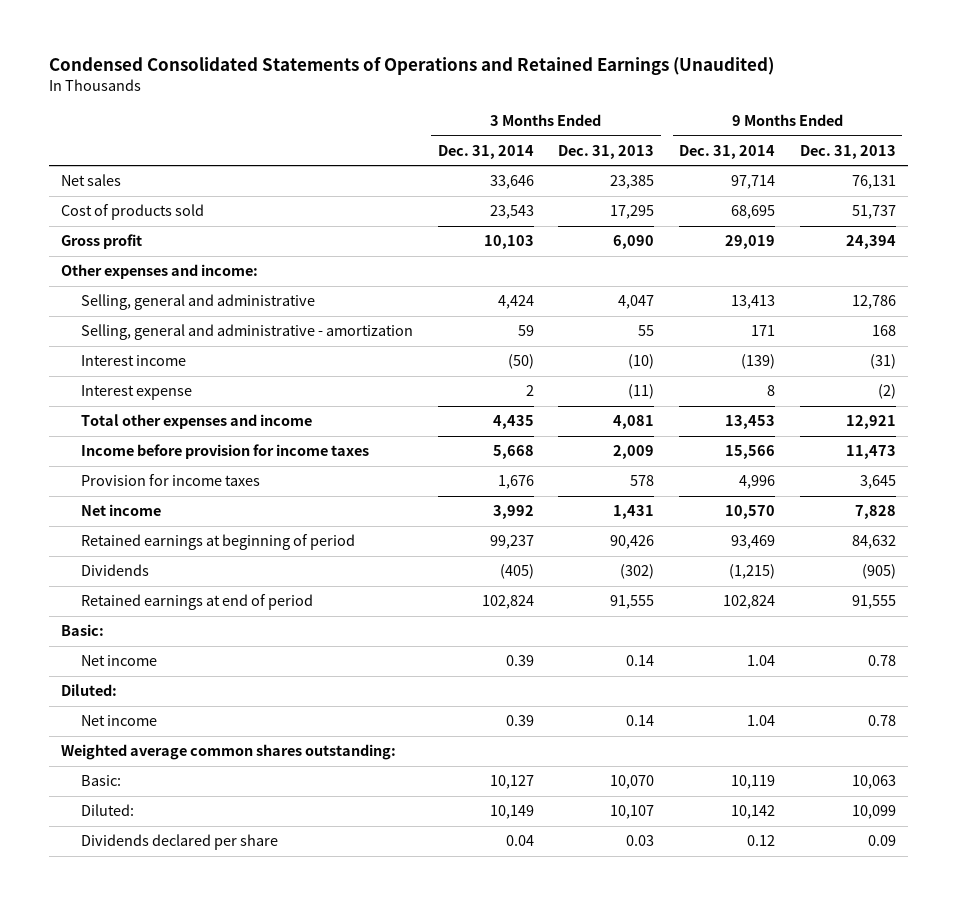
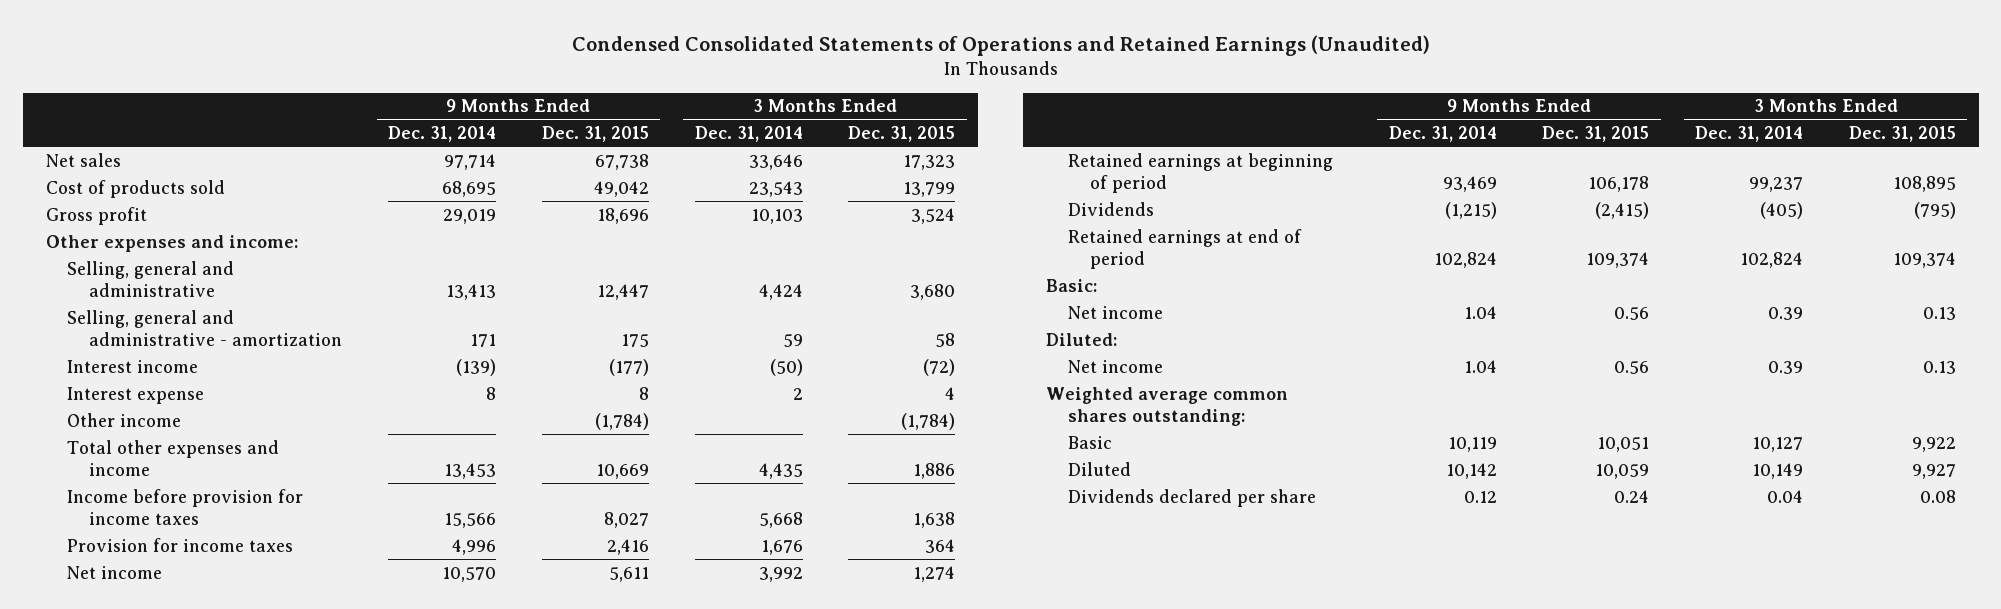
- | 3 Months Ended Dec. 31, 2014 | 3 Months Ended Dec. 31, 2013 | 9 Months Ended Dec. 31, 2014 | 9 Months Ended Dec. 31, 2013
+ | 9 Months Ended Dec. 31, 2014 | 9 Months Ended Dec. 31, 2015 | 3 Months Ended Dec. 31, 2014 | 3 Months Ended Dec. 31, 2015
+ Other income | | (1,784) | | (1,784)
- Basic: | 10,127 | 10,070 | 10,119 | 10,063
- Diluted: | 10,149 | 10,107 | 10,142 | 10,099
+ Basic | 10,119 | 10,051 | 10,127 | 9,922
+ Diluted | 10,142 | 10,059 | 10,149 | 9,927

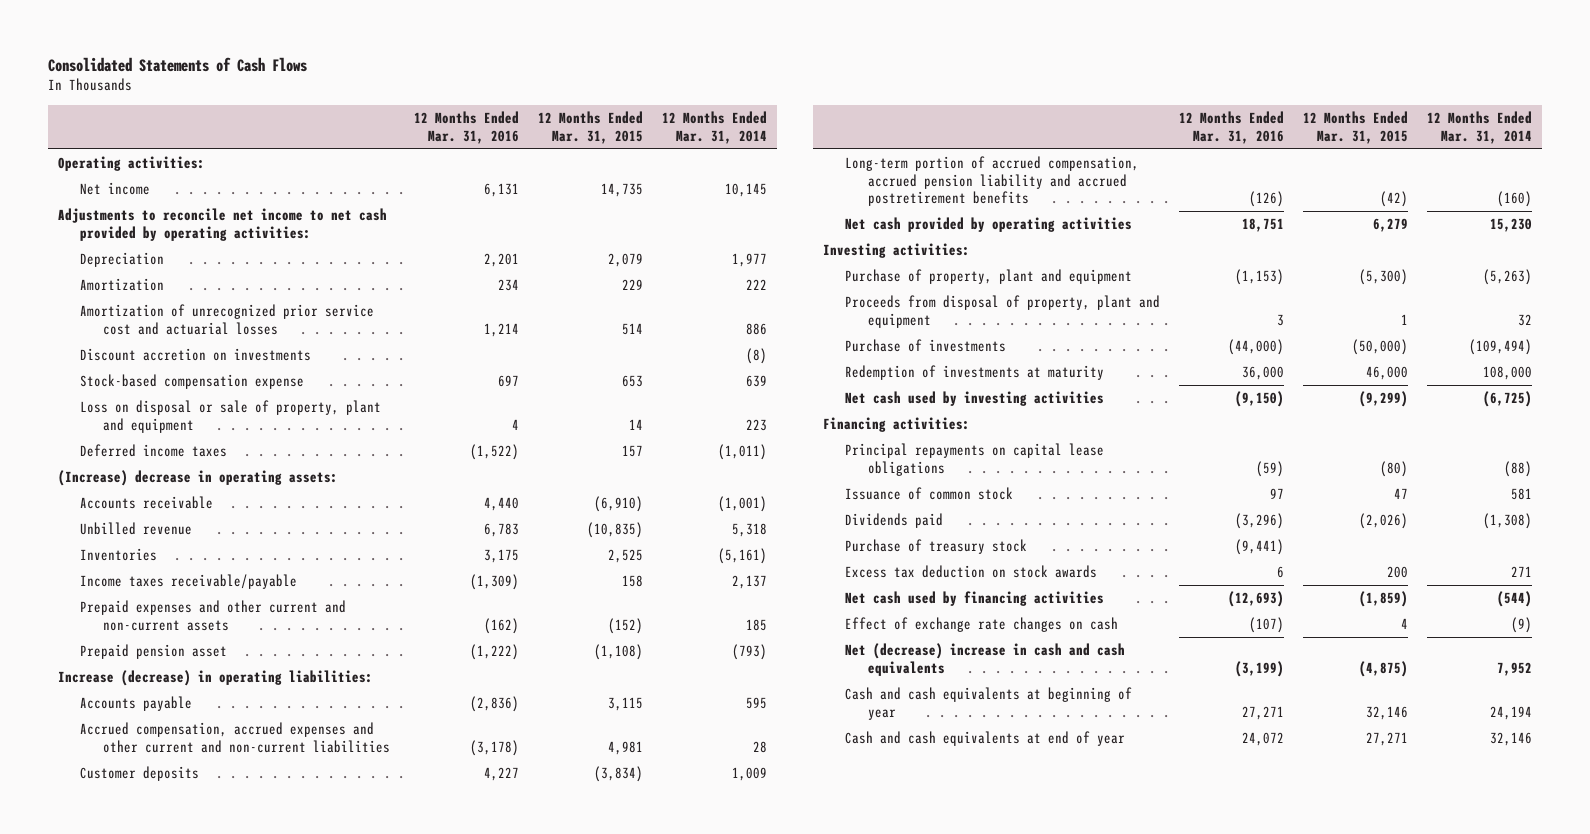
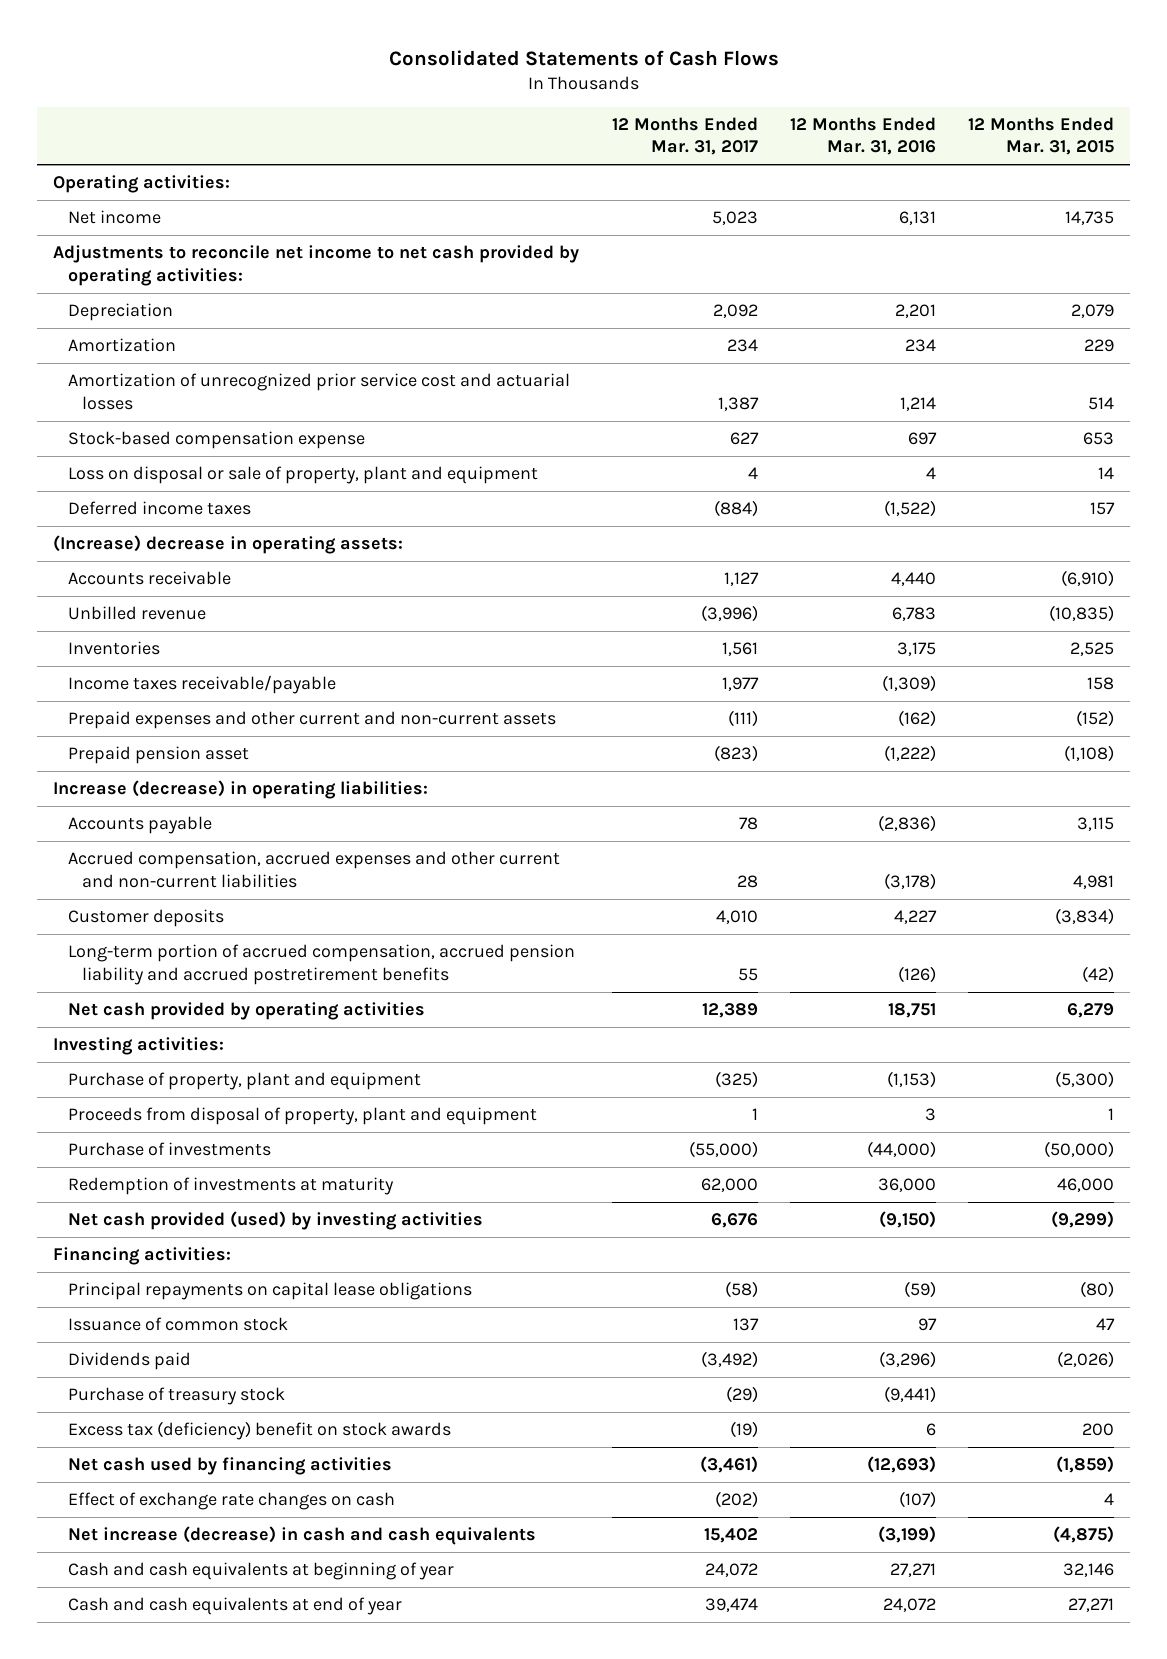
- | 12 Months Ended Mar. 31, 2016 | 12 Months Ended Mar. 31, 2015 | 12 Months Ended Mar. 31, 2014
+ | 12 Months Ended Mar. 31, 2017 | 12 Months Ended Mar. 31, 2016 | 12 Months Ended Mar. 31, 2015
- Discount accretion on investments | | | (8)
- Net cash used by investing activities | (9,150) | (9,299) | (6,725)
+ Net cash provided (used) by investing activities | 6,676 | (9,150) | (9,299)
- Excess tax deduction on stock awards | 6 | 200 | 271
+ Excess tax (deficiency) benefit on stock awards | (19) | 6 | 200
- Net (decrease) increase in cash and cash equivalents | (3,199) | (4,875) | 7,952
+ Net increase (decrease) in cash and cash equivalents | 15,402 | (3,199) | (4,875)

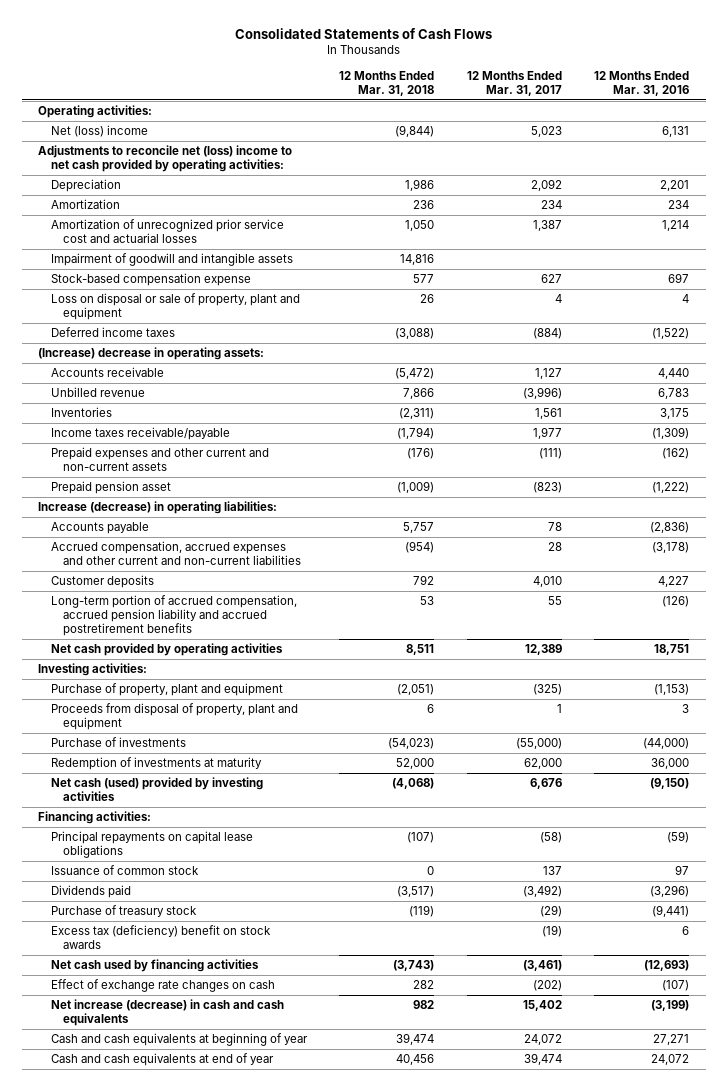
- | 12 Months Ended Mar. 31, 2017 | 12 Months Ended Mar. 31, 2016 | 12 Months Ended Mar. 31, 2015
+ | 12 Months Ended Mar. 31, 2018 | 12 Months Ended Mar. 31, 2017 | 12 Months Ended Mar. 31, 2016
- Net income | 5,023 | 6,131 | 14,735
- Adjustments to reconcile net income to net cash provided by operating activities:
+ Net (loss) income | (9,844) | 5,023 | 6,131
+ Adjustments to reconcile net (loss) income to net cash provided by operating activities:
+ Impairment of goodwill and intangible assets | 14,816 | |
- Net cash provided (used) by investing activities | 6,676 | (9,150) | (9,299)
+ Net cash (used) provided by investing activities | (4,068) | 6,676 | (9,150)

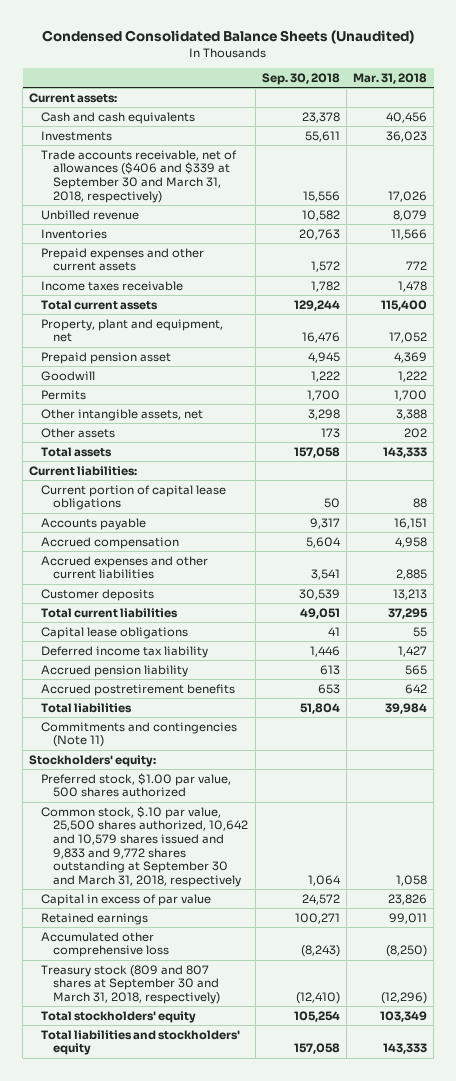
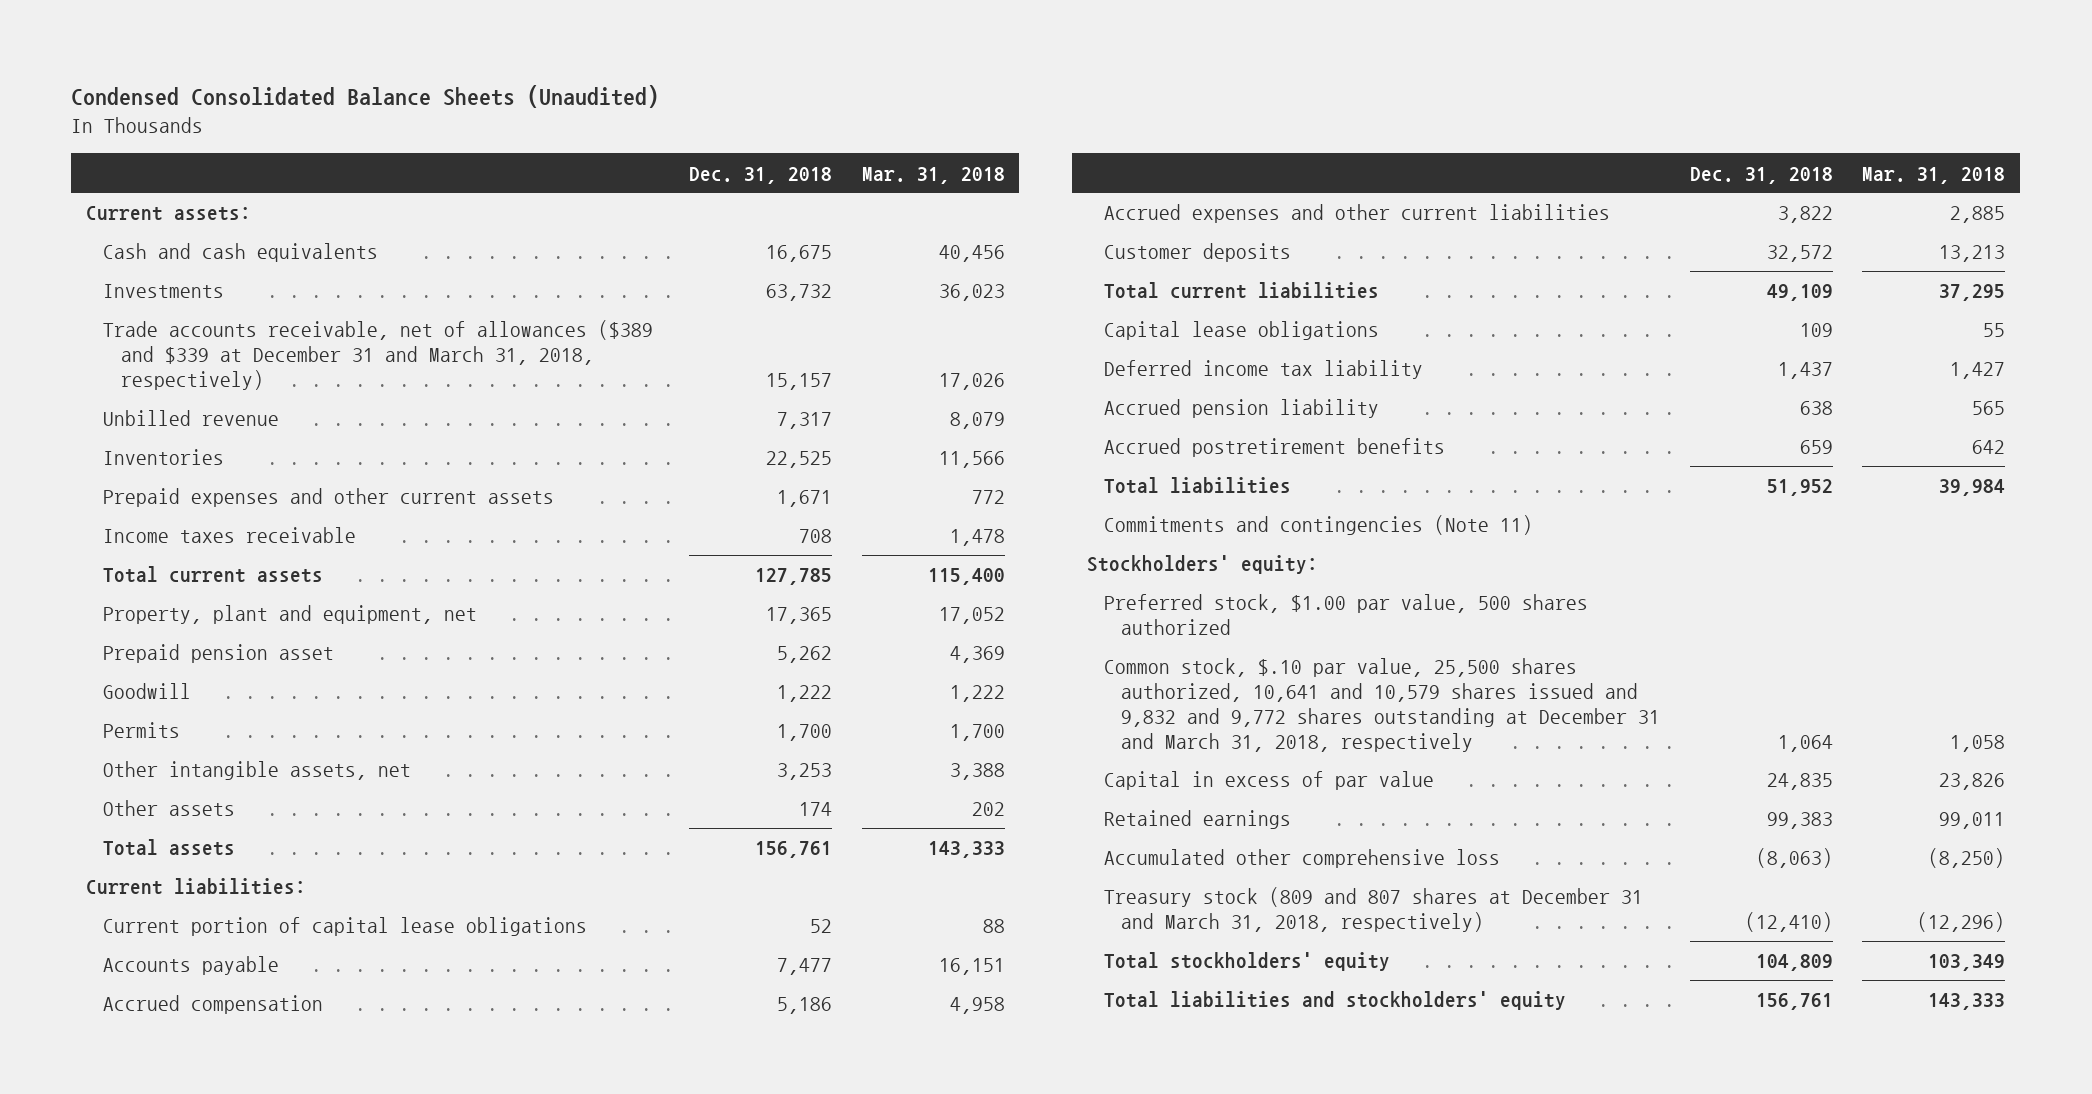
- | Sep. 30, 2018 | Mar. 31, 2018
+ | Dec. 31, 2018 | Mar. 31, 2018
- Trade accounts receivable, net of allowances ($406 and $339 at September 30 and March 31, 2018, respectively) | 15,556 | 17,026
+ Trade accounts receivable, net of allowances ($389 and $339 at December 31 and March 31, 2018, respectively) | 15,157 | 17,026
- Common stock, $.10 par value, 25,500 shares authorized, 10,642 and 10,579 shares issued and 9,833 and 9,772 shares outstanding at September 30 and March 31, 2018, respectively | 1,064 | 1,058
+ Common stock, $.10 par value, 25,500 shares authorized, 10,641 and 10,579 shares issued and 9,832 and 9,772 shares outstanding at December 31 and March 31, 2018, respectively | 1,064 | 1,058
- Treasury stock (809 and 807 shares at September 30 and March 31, 2018, respectively) | (12,410) | (12,296)
+ Treasury stock (809 and 807 shares at December 31 and March 31, 2018, respectively) | (12,410) | (12,296)

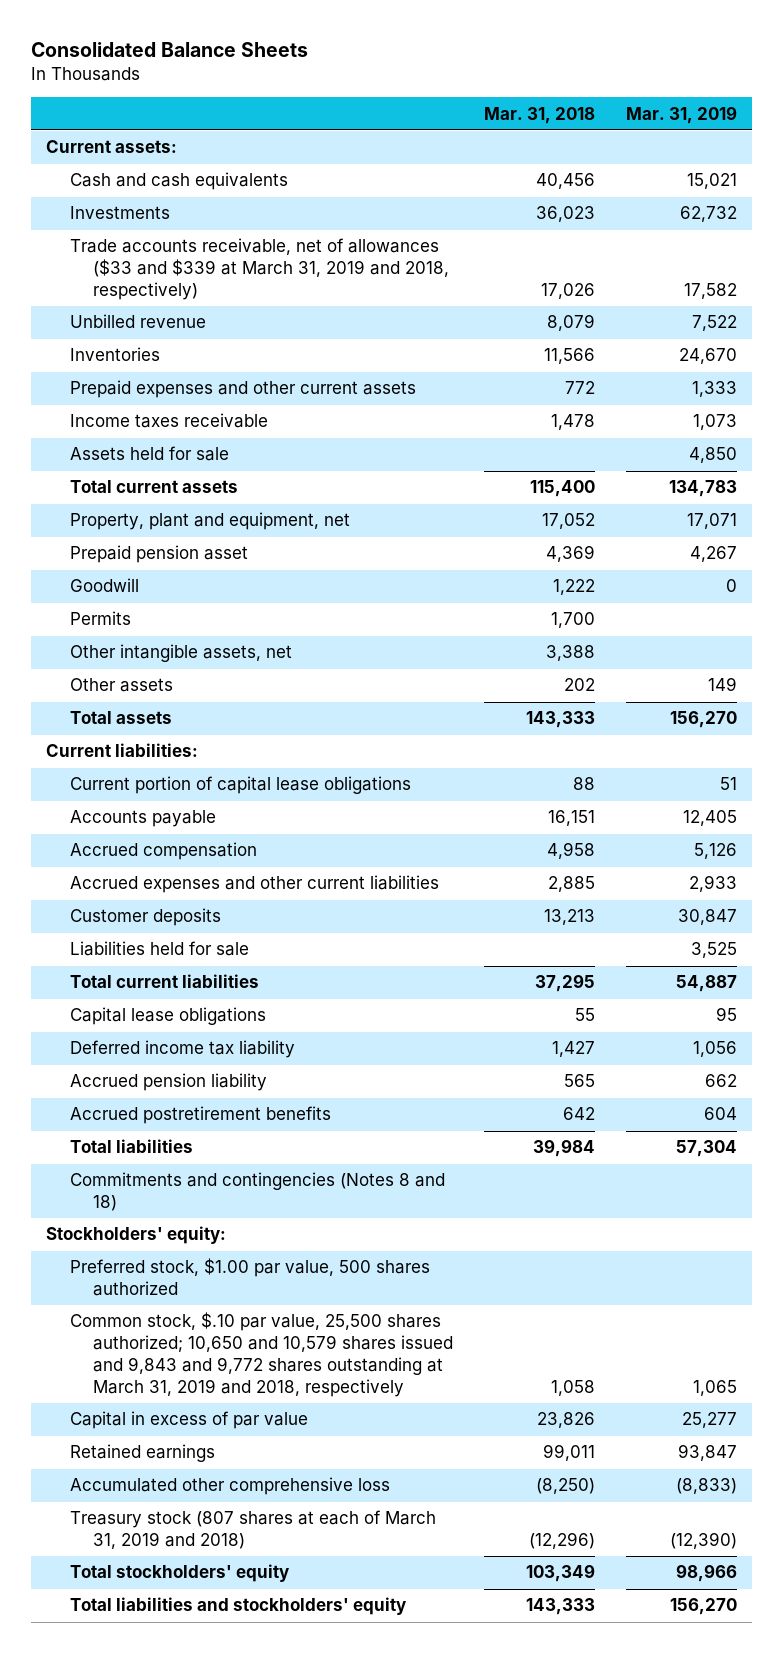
- Condensed Consolidated Balance Sheets (Unaudited)
+ Consolidated Balance Sheets
- | Dec. 31, 2018 | Mar. 31, 2018
+ | Mar. 31, 2018 | Mar. 31, 2019
- Trade accounts receivable, net of allowances ($389 and $339 at December 31 and March 31, 2018, respectively) | 15,157 | 17,026
+ Trade accounts receivable, net of allowances ($33 and $339 at March 31, 2019 and 2018, respectively) | 17,026 | 17,582
+ Assets held for sale | | 4,850
+ Liabilities held for sale | | 3,525
- Commitments and contingencies (Note 11)
+ Commitments and contingencies (Notes 8 and 18)
- Common stock, $.10 par value, 25,500 shares authorized, 10,641 and 10,579 shares issued and 9,832 and 9,772 shares outstanding at December 31 and March 31, 2018, respectively | 1,064 | 1,058
+ Common stock, $.10 par value, 25,500 shares authorized; 10,650 and 10,579 shares issued and 9,843 and 9,772 shares outstanding at March 31, 2019 and 2018, respectively | 1,058 | 1,065
- Treasury stock (809 and 807 shares at December 31 and March 31, 2018, respectively) | (12,410) | (12,296)
+ Treasury stock (807 shares at each of March 31, 2019 and 2018) | (12,296) | (12,390)

